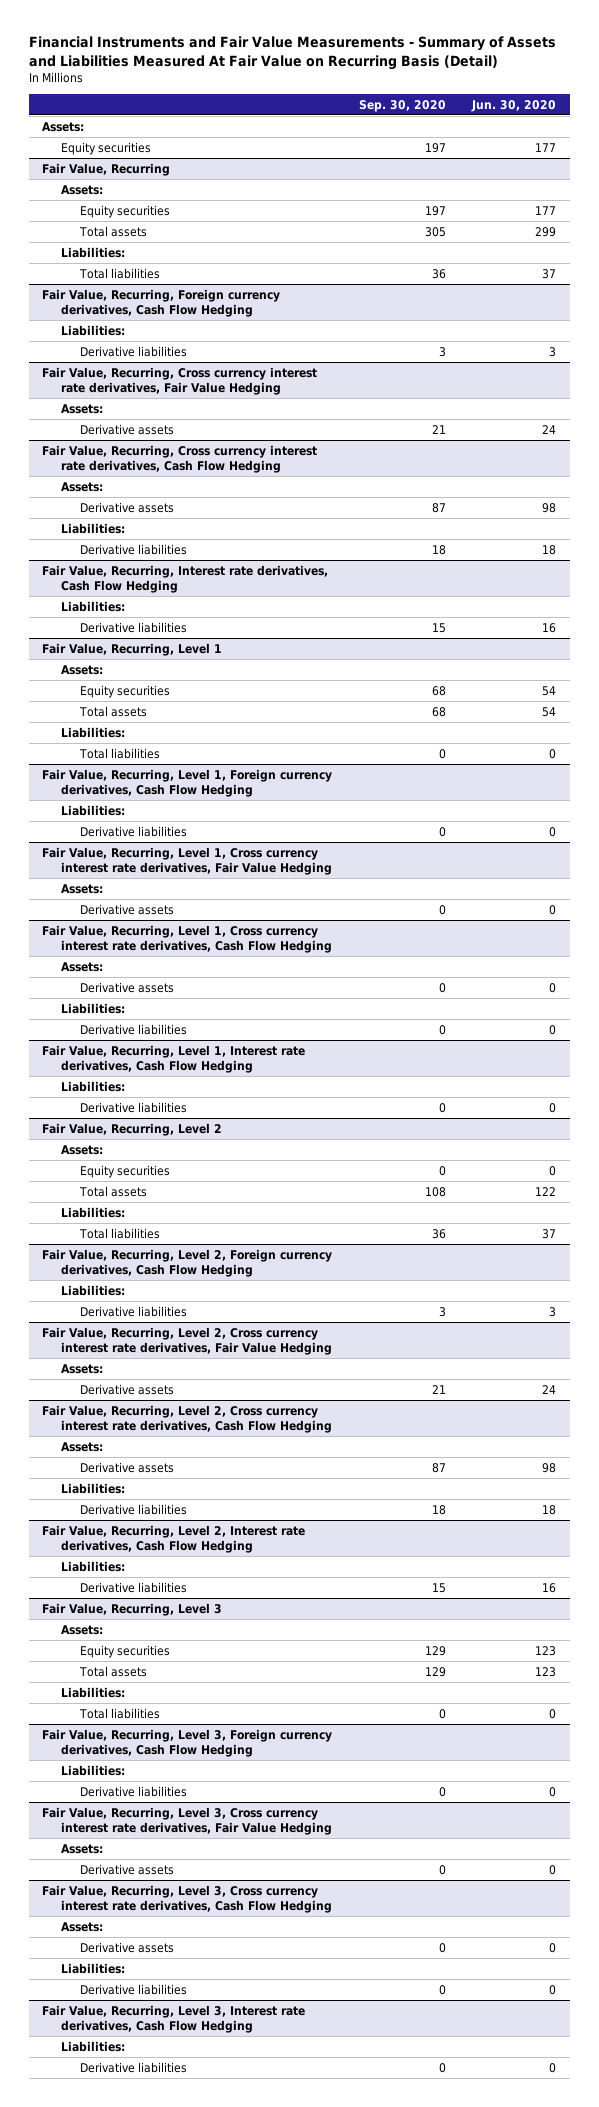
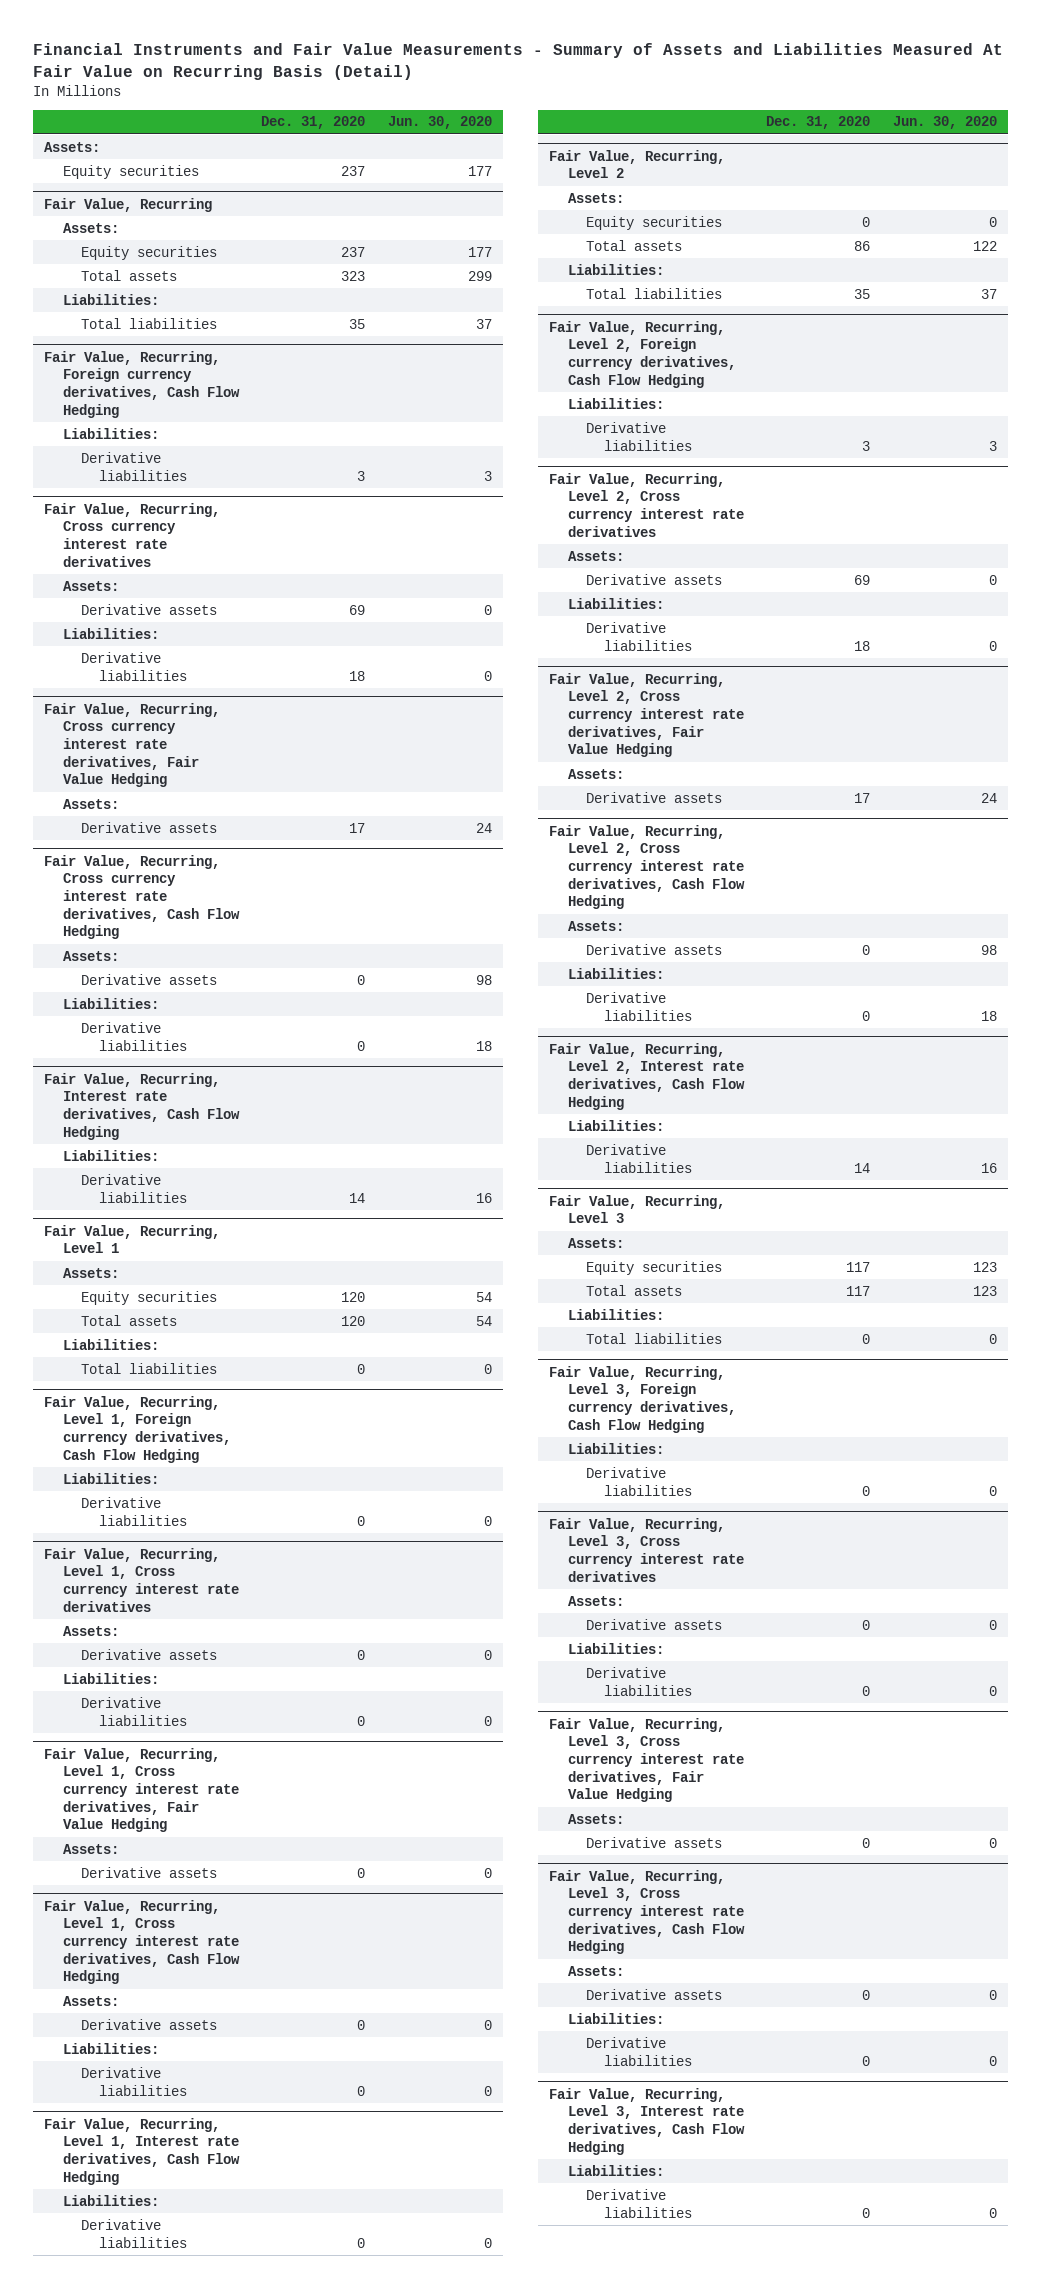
- | Sep. 30, 2020 | Jun. 30, 2020
+ | Dec. 31, 2020 | Jun. 30, 2020
+ Fair Value, Recurring, Cross currency interest rate derivatives
+ Assets:
+ Derivative assets | 69 | 0
+ Liabilities:
+ Derivative liabilities | 18 | 0
+ Fair Value, Recurring, Level 1, Cross currency interest rate derivatives
+ Assets:
+ Derivative assets | 0 | 0
+ Liabilities:
+ Derivative liabilities | 0 | 0
+ Fair Value, Recurring, Level 2, Cross currency interest rate derivatives
+ Assets:
+ Derivative assets | 69 | 0
+ Liabilities:
+ Derivative liabilities | 18 | 0
+ Fair Value, Recurring, Level 3, Cross currency interest rate derivatives
+ Assets:
+ Derivative assets | 0 | 0
+ Liabilities:
+ Derivative liabilities | 0 | 0

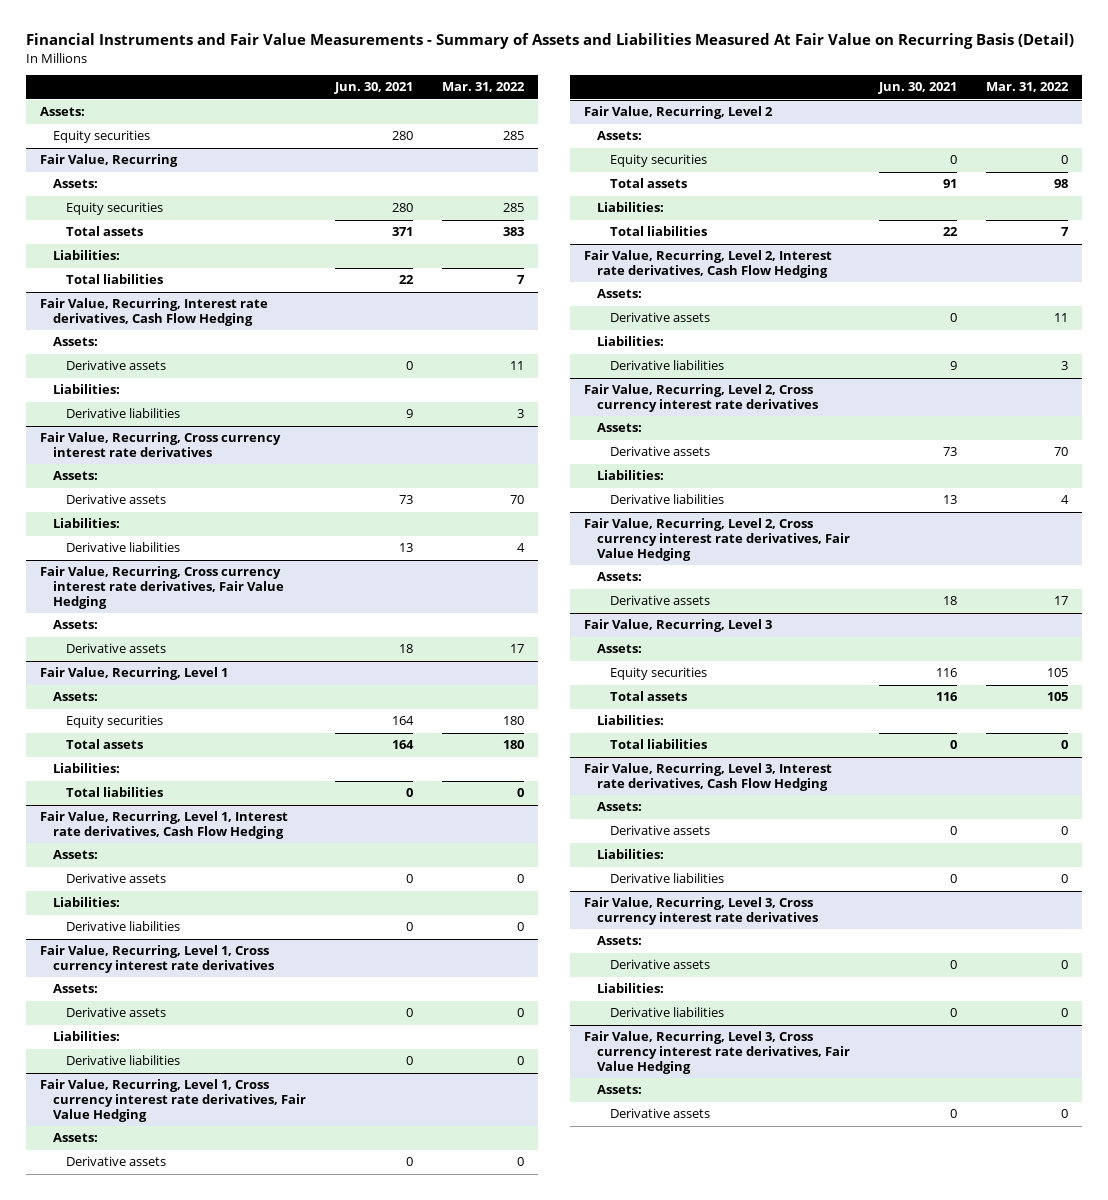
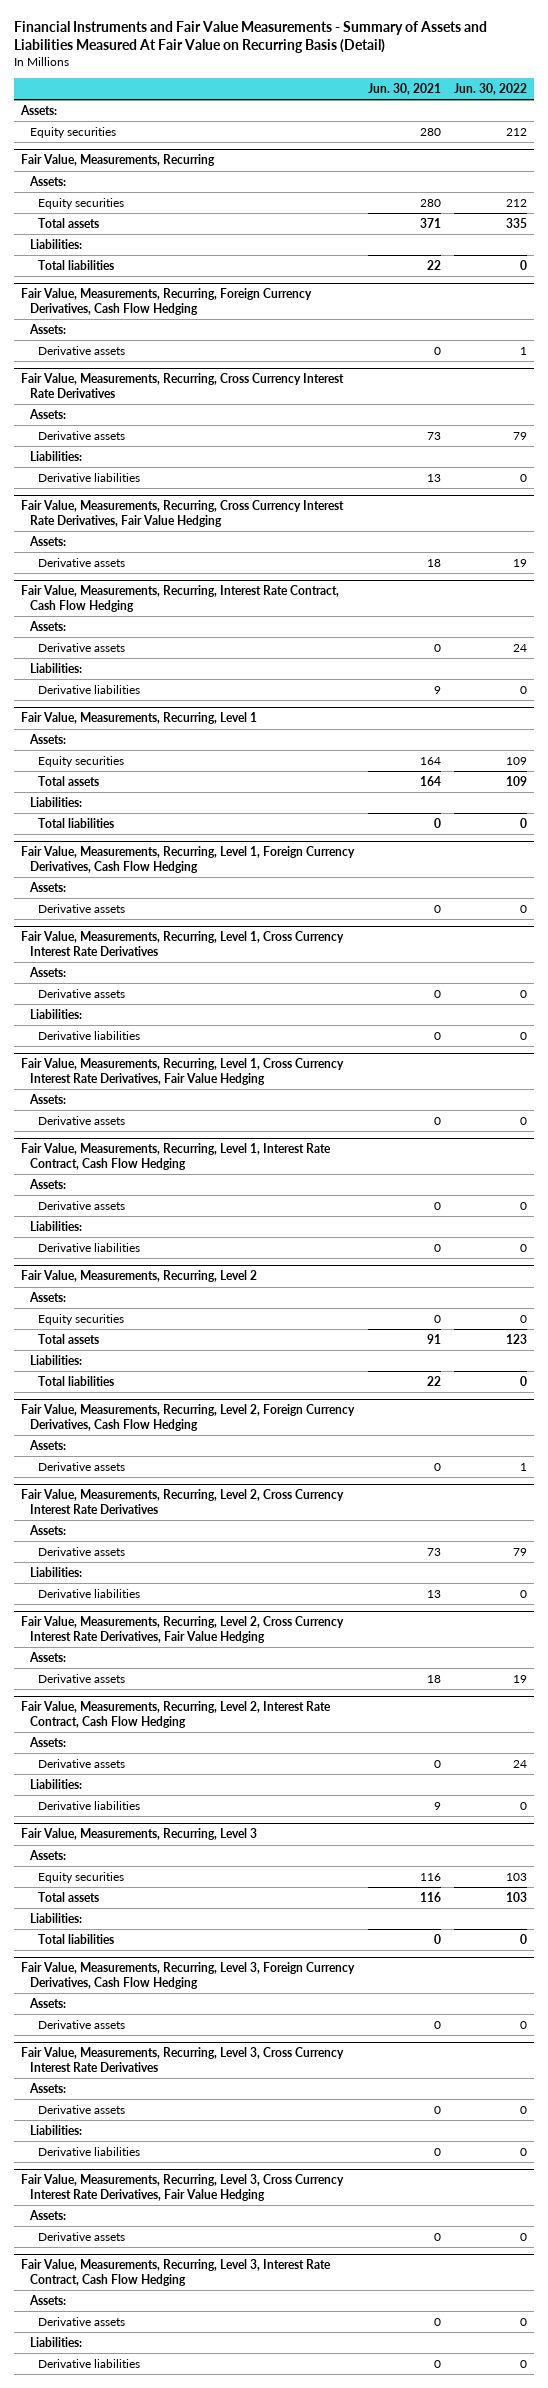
- | Jun. 30, 2021 | Mar. 31, 2022
+ | Jun. 30, 2021 | Jun. 30, 2022
- Fair Value, Recurring
+ Fair Value, Measurements, Recurring
- Fair Value, Recurring, Interest rate derivatives, Cash Flow Hedging
+ Fair Value, Measurements, Recurring, Foreign Currency Derivatives, Cash Flow Hedging
- Liabilities:
- Derivative liabilities | 9 | 3
- Fair Value, Recurring, Cross currency interest rate derivatives
+ Fair Value, Measurements, Recurring, Cross Currency Interest Rate Derivatives
- Fair Value, Recurring, Cross currency interest rate derivatives, Fair Value Hedging
+ Fair Value, Measurements, Recurring, Cross Currency Interest Rate Derivatives, Fair Value Hedging
- Fair Value, Recurring, Level 1
+ Fair Value, Measurements, Recurring, Interest Rate Contract, Cash Flow Hedging
+ Derivative assets | 0 | 24
+ Liabilities:
+ Derivative liabilities | 9 | 0
+ Fair Value, Measurements, Recurring, Level 1
+ Assets:
- Fair Value, Recurring, Level 1, Interest rate derivatives, Cash Flow Hedging
+ Fair Value, Measurements, Recurring, Level 1, Foreign Currency Derivatives, Cash Flow Hedging
- Liabilities:
- Derivative liabilities | 0 | 0
- Fair Value, Recurring, Level 1, Cross currency interest rate derivatives
+ Fair Value, Measurements, Recurring, Level 1, Cross Currency Interest Rate Derivatives
- Fair Value, Recurring, Level 1, Cross currency interest rate derivatives, Fair Value Hedging
+ Fair Value, Measurements, Recurring, Level 1, Cross Currency Interest Rate Derivatives, Fair Value Hedging
- Fair Value, Recurring, Level 2
+ Fair Value, Measurements, Recurring, Level 1, Interest Rate Contract, Cash Flow Hedging
+ Derivative assets | 0 | 0
+ Liabilities:
+ Derivative liabilities | 0 | 0
+ Fair Value, Measurements, Recurring, Level 2
+ Assets:
- Fair Value, Recurring, Level 2, Interest rate derivatives, Cash Flow Hedging
+ Fair Value, Measurements, Recurring, Level 2, Foreign Currency Derivatives, Cash Flow Hedging
- Liabilities:
- Derivative liabilities | 9 | 3
- Fair Value, Recurring, Level 2, Cross currency interest rate derivatives
+ Fair Value, Measurements, Recurring, Level 2, Cross Currency Interest Rate Derivatives
- Fair Value, Recurring, Level 2, Cross currency interest rate derivatives, Fair Value Hedging
+ Fair Value, Measurements, Recurring, Level 2, Cross Currency Interest Rate Derivatives, Fair Value Hedging
- Fair Value, Recurring, Level 3
+ Fair Value, Measurements, Recurring, Level 2, Interest Rate Contract, Cash Flow Hedging
+ Derivative assets | 0 | 24
+ Liabilities:
+ Derivative liabilities | 9 | 0
+ Fair Value, Measurements, Recurring, Level 3
+ Assets:
- Fair Value, Recurring, Level 3, Interest rate derivatives, Cash Flow Hedging
+ Fair Value, Measurements, Recurring, Level 3, Foreign Currency Derivatives, Cash Flow Hedging
- Liabilities:
- Derivative liabilities | 0 | 0
- Fair Value, Recurring, Level 3, Cross currency interest rate derivatives
+ Fair Value, Measurements, Recurring, Level 3, Cross Currency Interest Rate Derivatives
- Fair Value, Recurring, Level 3, Cross currency interest rate derivatives, Fair Value Hedging
+ Fair Value, Measurements, Recurring, Level 3, Cross Currency Interest Rate Derivatives, Fair Value Hedging
+ Fair Value, Measurements, Recurring, Level 3, Interest Rate Contract, Cash Flow Hedging
+ Assets:
+ Derivative assets | 0 | 0
+ Liabilities:
+ Derivative liabilities | 0 | 0

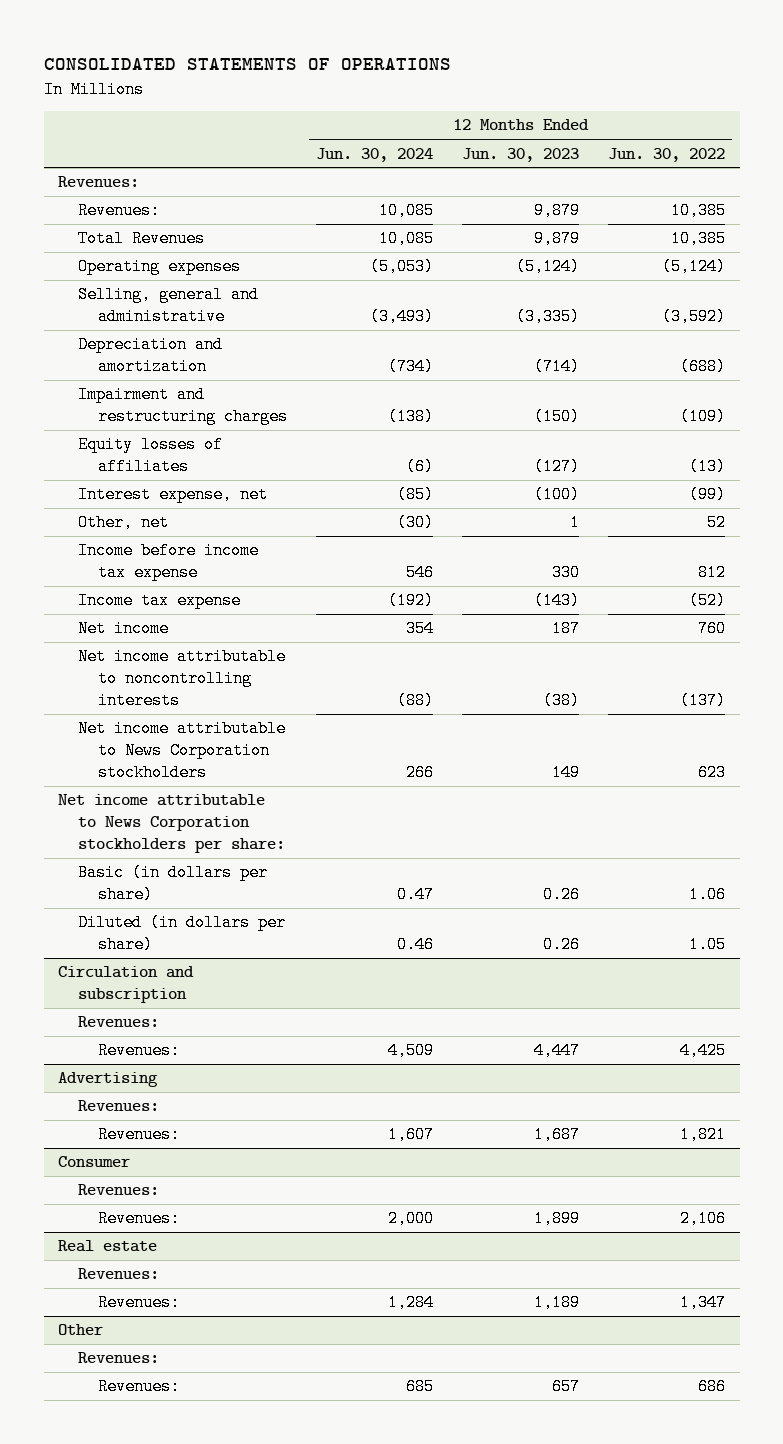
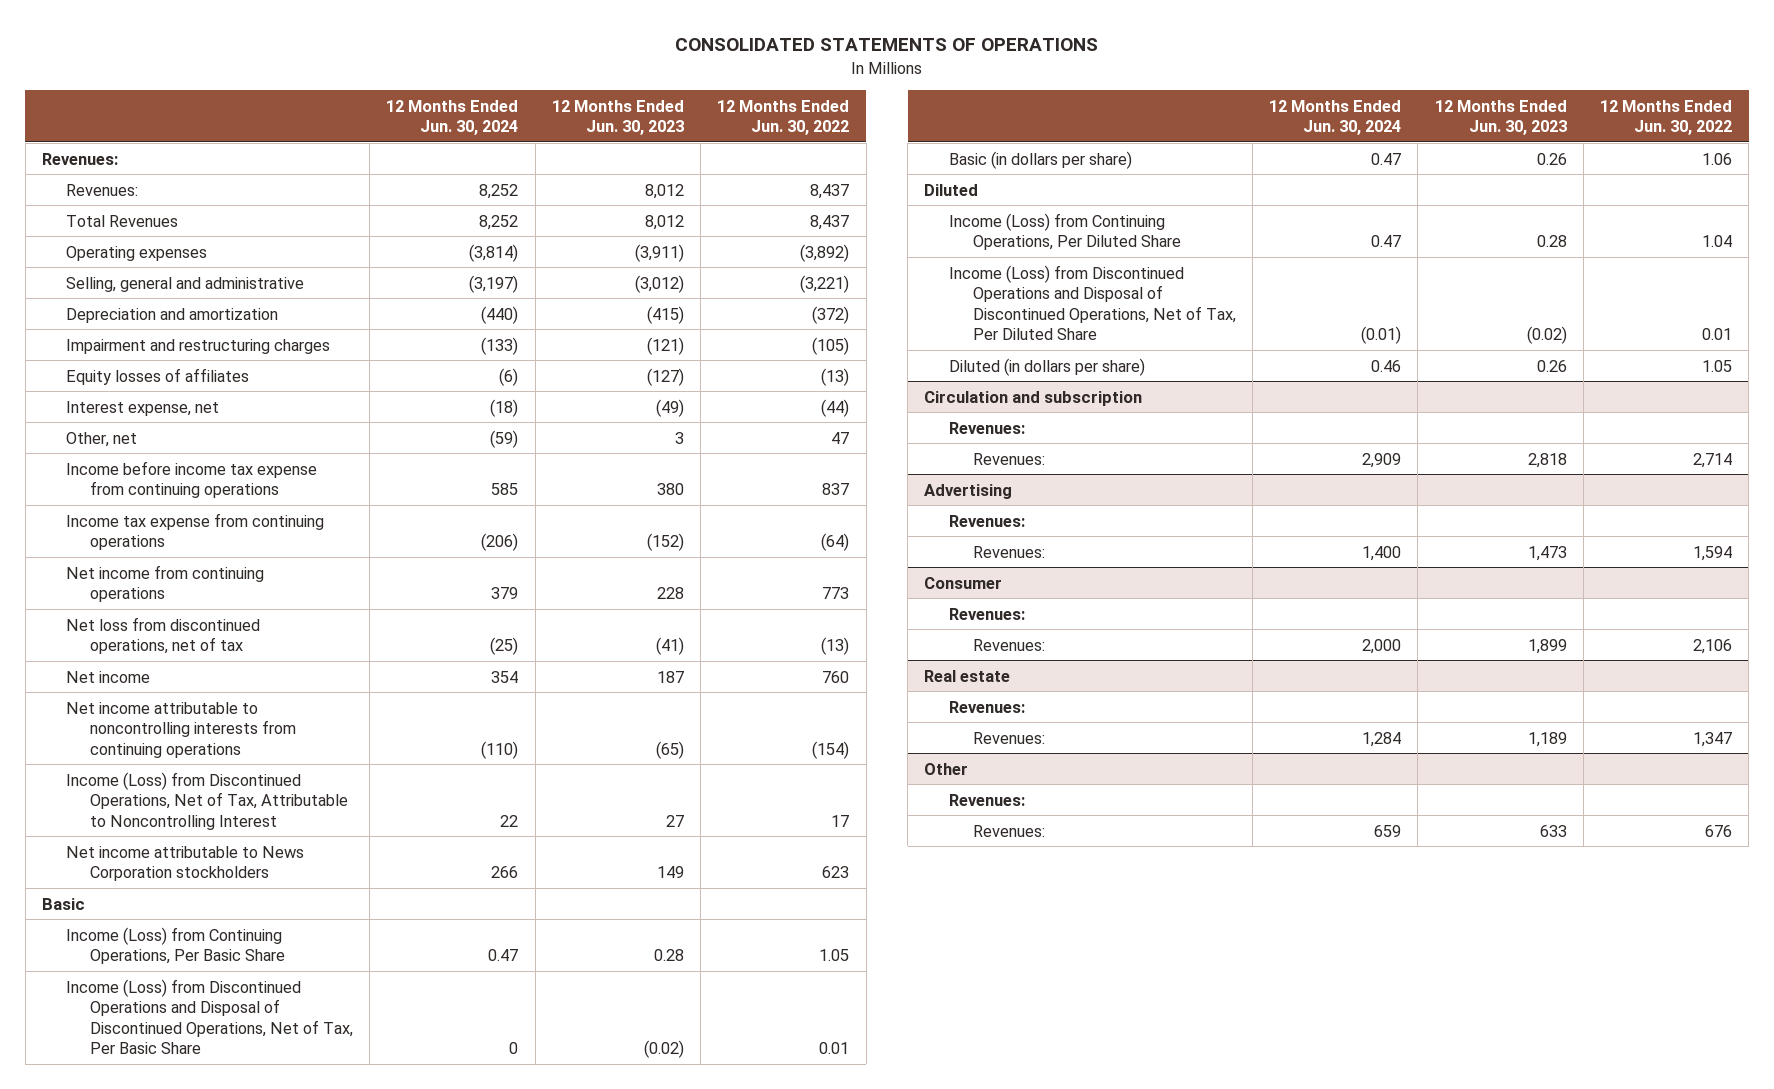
- Revenues: | 10,085 | 9,879 | 10,385
- Total Revenues | 10,085 | 9,879 | 10,385
- Operating expenses | (5,053) | (5,124) | (5,124)
- Selling, general and administrative | (3,493) | (3,335) | (3,592)
- Depreciation and amortization | (734) | (714) | (688)
- Impairment and restructuring charges | (138) | (150) | (109)
+ Revenues: | 8,252 | 8,012 | 8,437
+ Total Revenues | 8,252 | 8,012 | 8,437
+ Operating expenses | (3,814) | (3,911) | (3,892)
+ Selling, general and administrative | (3,197) | (3,012) | (3,221)
+ Depreciation and amortization | (440) | (415) | (372)
+ Impairment and restructuring charges | (133) | (121) | (105)
- Interest expense, net | (85) | (100) | (99)
- Other, net | (30) | 1 | 52
- Income before income tax expense | 546 | 330 | 812
- Income tax expense | (192) | (143) | (52)
+ Interest expense, net | (18) | (49) | (44)
+ Other, net | (59) | 3 | 47
+ Income before income tax expense from continuing operations | 585 | 380 | 837
+ Income tax expense from continuing operations | (206) | (152) | (64)
+ Net income from continuing operations | 379 | 228 | 773
+ Net loss from discontinued operations, net of tax | (25) | (41) | (13)
- Net income attributable to noncontrolling interests | (88) | (38) | (137)
+ Net income attributable to noncontrolling interests from continuing operations | (110) | (65) | (154)
+ Income (Loss) from Discontinued Operations, Net of Tax, Attributable to Noncontrolling Interest | 22 | 27 | 17
- Net income attributable to News Corporation stockholders per share:
+ Basic
+ Income (Loss) from Continuing Operations, Per Basic Share | 0.47 | 0.28 | 1.05
+ Income (Loss) from Discontinued Operations and Disposal of Discontinued Operations, Net of Tax, Per Basic Share | 0 | (0.02) | 0.01
+ Diluted
+ Income (Loss) from Continuing Operations, Per Diluted Share | 0.47 | 0.28 | 1.04
+ Income (Loss) from Discontinued Operations and Disposal of Discontinued Operations, Net of Tax, Per Diluted Share | (0.01) | (0.02) | 0.01
@ Circulation and subscription
- Revenues: | 4,509 | 4,447 | 4,425
+ Revenues: | 2,909 | 2,818 | 2,714
@ Advertising
- Revenues: | 1,607 | 1,687 | 1,821
+ Revenues: | 1,400 | 1,473 | 1,594
@ Other
- Revenues: | 685 | 657 | 686
+ Revenues: | 659 | 633 | 676

